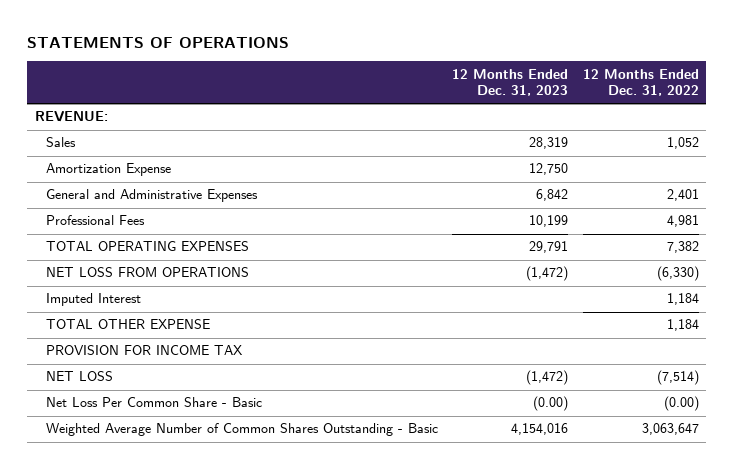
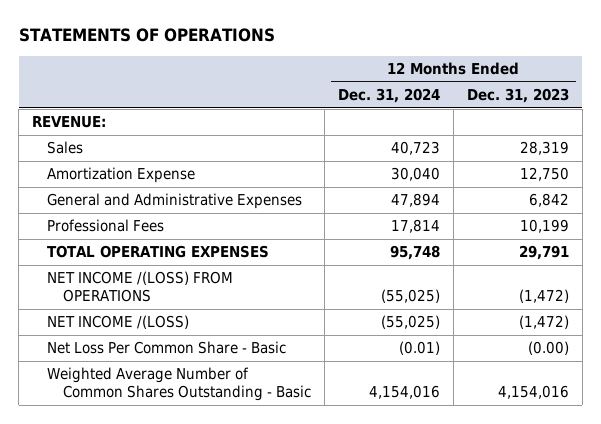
- | 12 Months Ended Dec. 31, 2023 | 12 Months Ended Dec. 31, 2022
+ | 12 Months Ended Dec. 31, 2024 | 12 Months Ended Dec. 31, 2023
- NET LOSS FROM OPERATIONS | (1,472) | (6,330)
- Imputed Interest | | 1,184
- TOTAL OTHER EXPENSE | | 1,184
- PROVISION FOR INCOME TAX
- NET LOSS | (1,472) | (7,514)
+ NET INCOME /(LOSS) FROM OPERATIONS | (55,025) | (1,472)
+ NET INCOME /(LOSS) | (55,025) | (1,472)

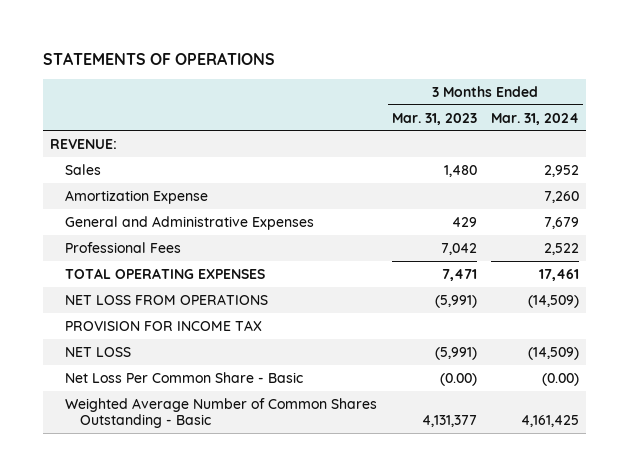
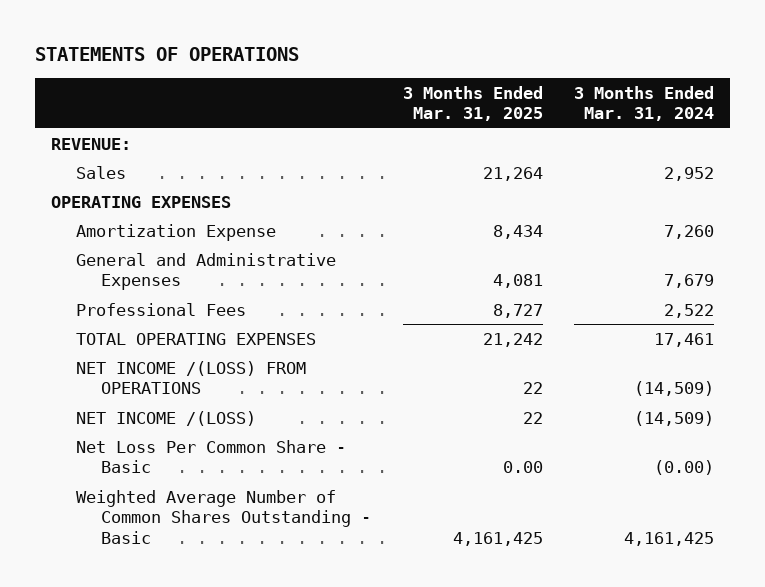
- | 3 Months Ended Mar. 31, 2023 | 3 Months Ended Mar. 31, 2024
+ | 3 Months Ended Mar. 31, 2025 | 3 Months Ended Mar. 31, 2024
+ OPERATING EXPENSES
- NET LOSS FROM OPERATIONS | (5,991) | (14,509)
- PROVISION FOR INCOME TAX
- NET LOSS | (5,991) | (14,509)
+ NET INCOME /(LOSS) FROM OPERATIONS | 22 | (14,509)
+ NET INCOME /(LOSS) | 22 | (14,509)

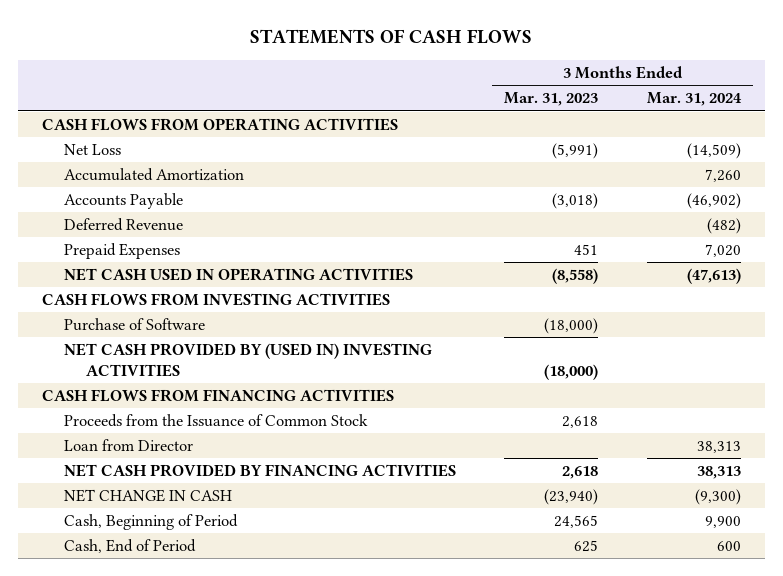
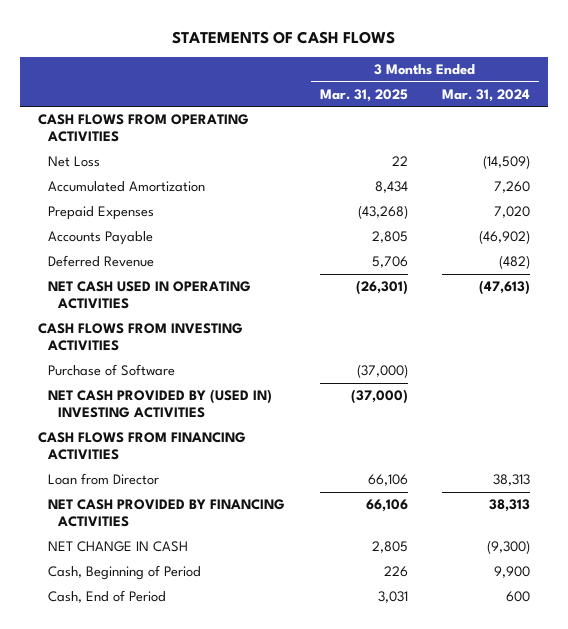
- | 3 Months Ended Mar. 31, 2023 | 3 Months Ended Mar. 31, 2024
+ | 3 Months Ended Mar. 31, 2025 | 3 Months Ended Mar. 31, 2024
moved up: Prepaid Expenses | (43,268) | 7,020
- Proceeds from the Issuance of Common Stock | 2,618 |

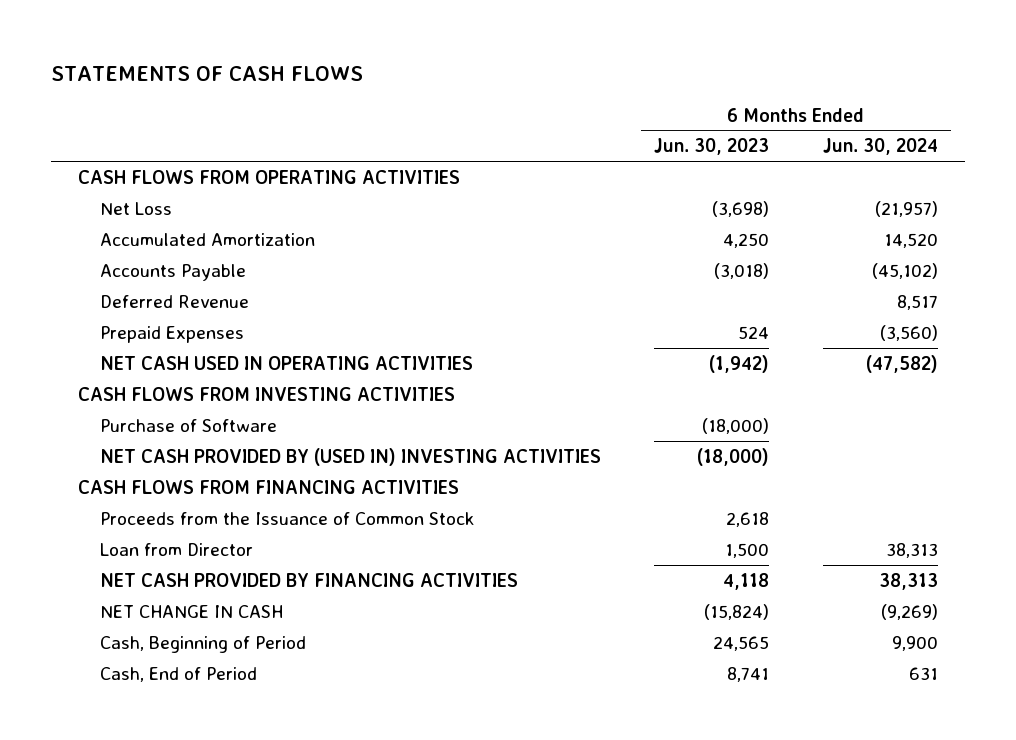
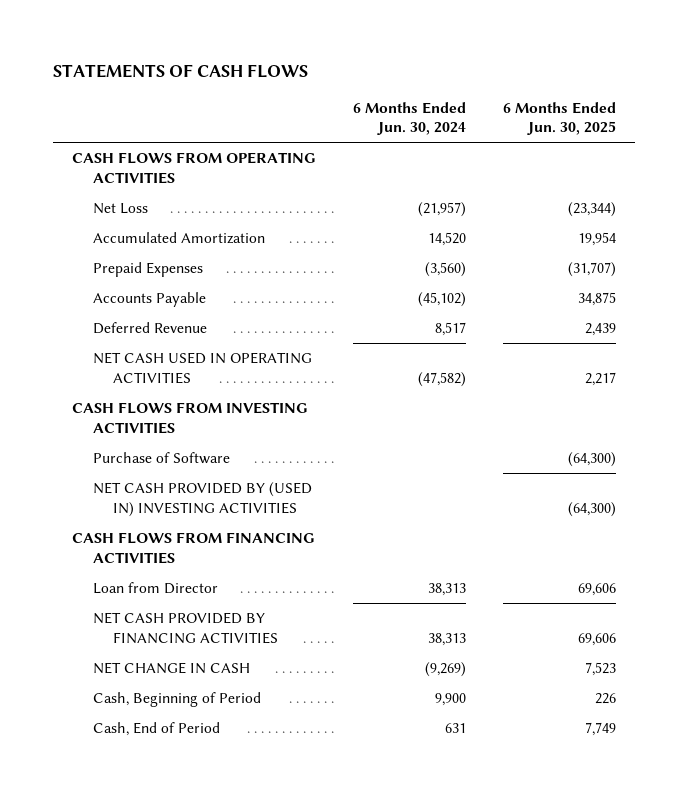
- | 6 Months Ended Jun. 30, 2023 | 6 Months Ended Jun. 30, 2024
+ | 6 Months Ended Jun. 30, 2024 | 6 Months Ended Jun. 30, 2025
moved up: Prepaid Expenses | (3,560) | (31,707)
- Proceeds from the Issuance of Common Stock | 2,618 |

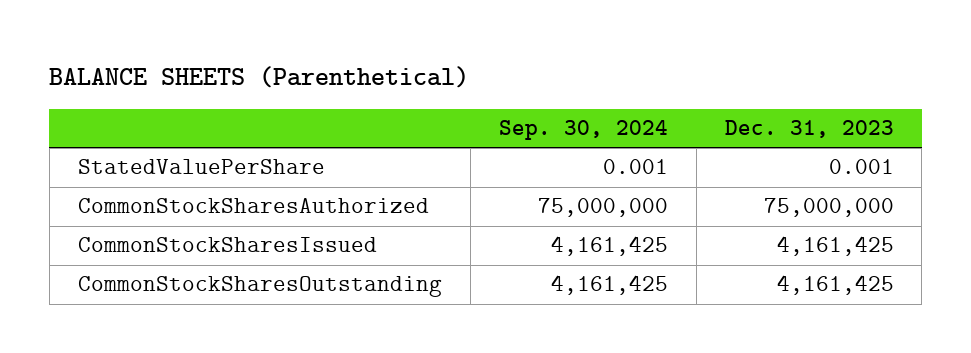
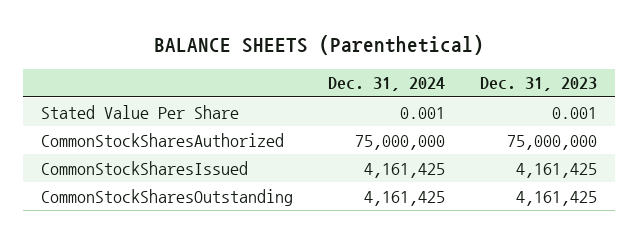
- | Sep. 30, 2024 | Dec. 31, 2023
+ | Dec. 31, 2024 | Dec. 31, 2023
- StatedValuePerShare | 0.001 | 0.001
+ Stated Value Per Share | 0.001 | 0.001

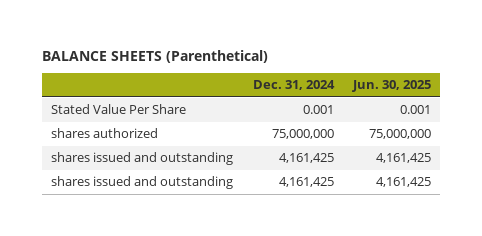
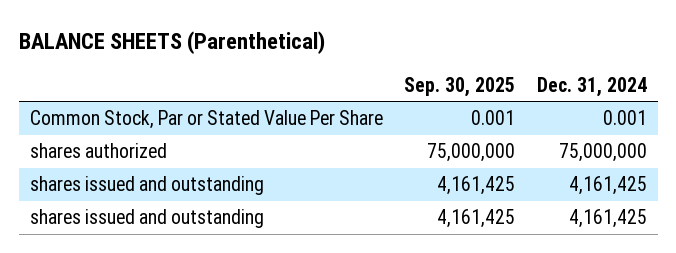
- | Dec. 31, 2024 | Jun. 30, 2025
+ | Sep. 30, 2025 | Dec. 31, 2024
- Stated Value Per Share | 0.001 | 0.001
+ Common Stock, Par or Stated Value Per Share | 0.001 | 0.001

